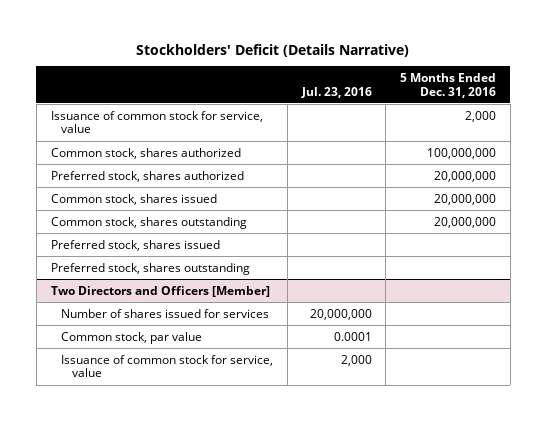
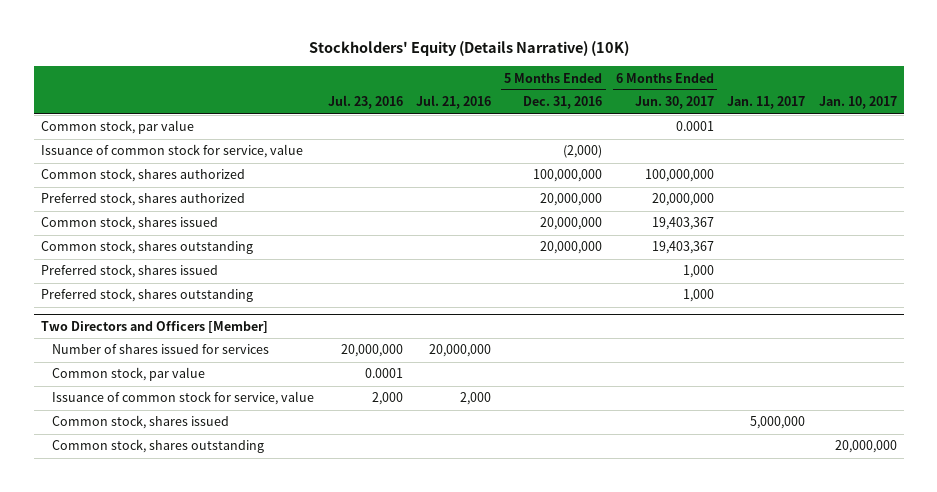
- Stockholders' Deficit (Details Narrative)
+ Stockholders' Equity (Details Narrative) (10K)
- | Jul. 23, 2016 | 5 Months Ended Dec. 31, 2016
+ | Jul. 23, 2016 | Jul. 21, 2016 | 5 Months Ended Dec. 31, 2016 | 6 Months Ended Jun. 30, 2017 | Jan. 11, 2017 | Jan. 10, 2017
- Issuance of common stock for service, value | | 2,000
+ Common stock, par value | | | | 0.0001 | |
+ Issuance of common stock for service, value | | | (2,000) | | |
@ Two Directors and Officers [Member]
+ Common stock, shares issued | | | | | 5,000,000 |
+ Common stock, shares outstanding | | | | | | 20,000,000

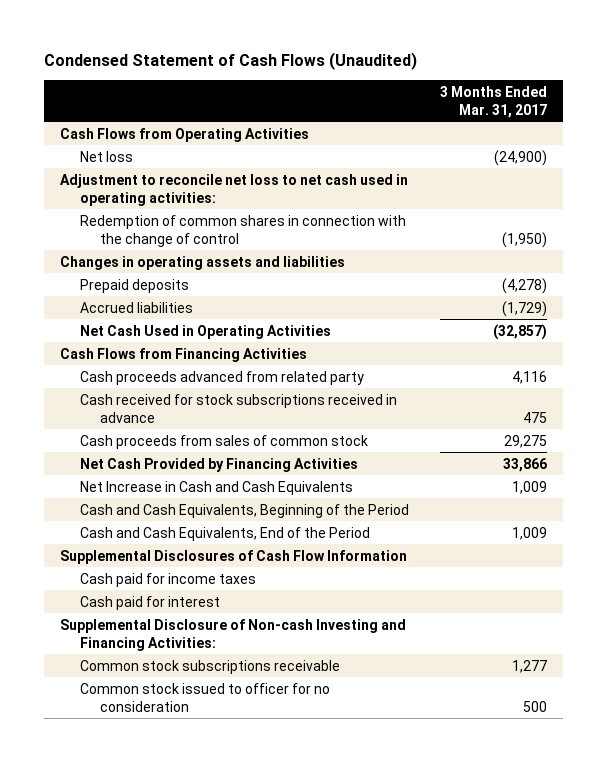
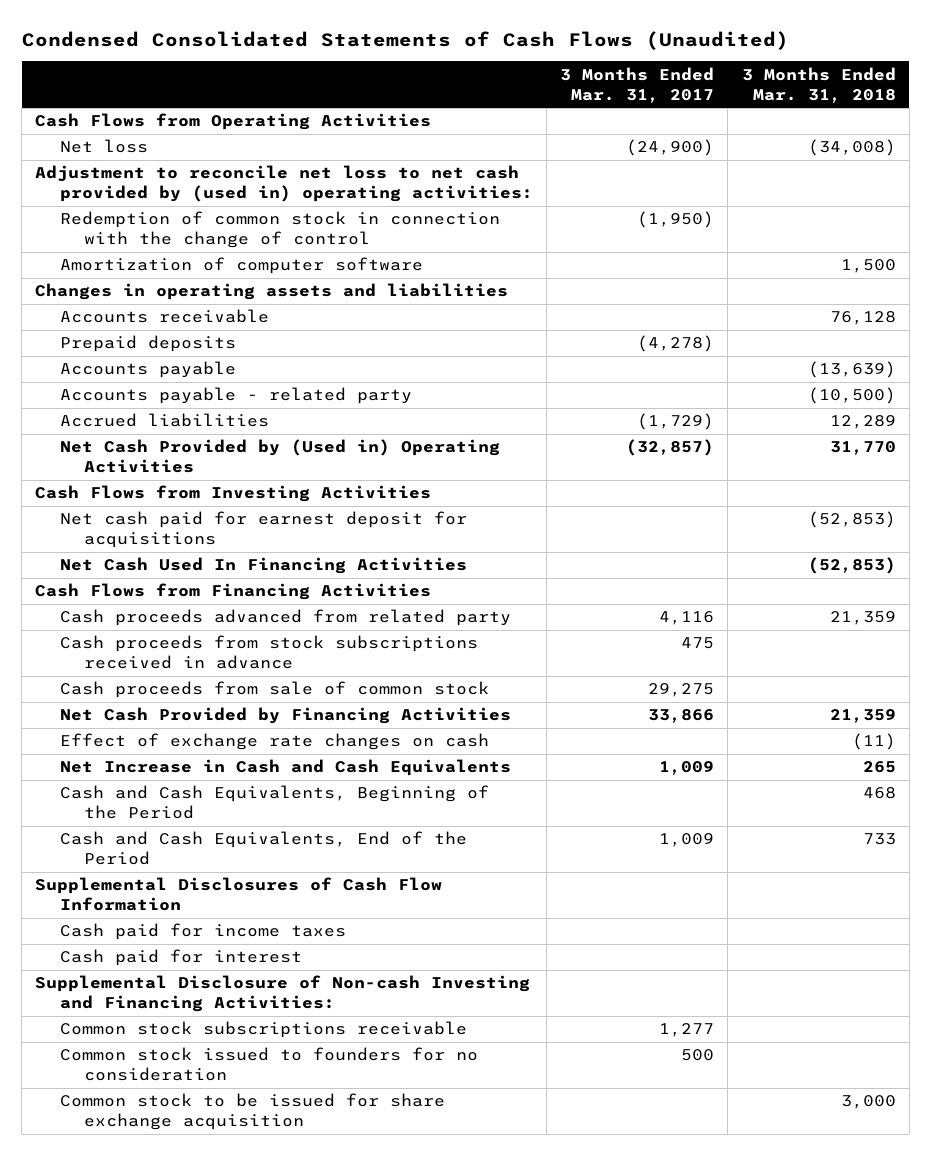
- Condensed Statement of Cash Flows (Unaudited)
+ Condensed Consolidated Statements of Cash Flows (Unaudited)
- | 3 Months Ended Mar. 31, 2017
+ | 3 Months Ended Mar. 31, 2017 | 3 Months Ended Mar. 31, 2018
- Adjustment to reconcile net loss to net cash used in operating activities:
- Redemption of common shares in connection with the change of control | (1,950)
+ Adjustment to reconcile net loss to net cash provided by (used in) operating activities:
+ Redemption of common stock in connection with the change of control | (1,950) |
+ Amortization of computer software | | 1,500
+ Accounts receivable | | 76,128
+ Accounts payable | | (13,639)
+ Accounts payable - related party | | (10,500)
- Net Cash Used in Operating Activities | (32,857)
+ Net Cash Provided by (Used in) Operating Activities | (32,857) | 31,770
+ Cash Flows from Investing Activities
+ Net cash paid for earnest deposit for acquisitions | | (52,853)
+ Net Cash Used In Financing Activities | | (52,853)
- Cash received for stock subscriptions received in advance | 475
- Cash proceeds from sales of common stock | 29,275
+ Cash proceeds from stock subscriptions received in advance | 475 |
+ Cash proceeds from sale of common stock | 29,275 |
+ Effect of exchange rate changes on cash | | (11)
- Common stock issued to officer for no consideration | 500
+ Common stock issued to founders for no consideration | 500 |
+ Common stock to be issued for share exchange acquisition | | 3,000

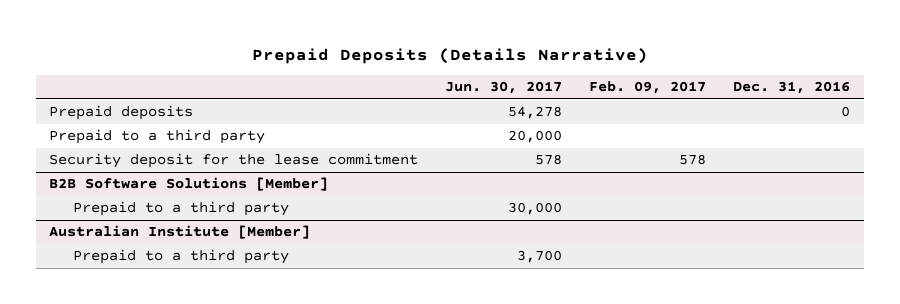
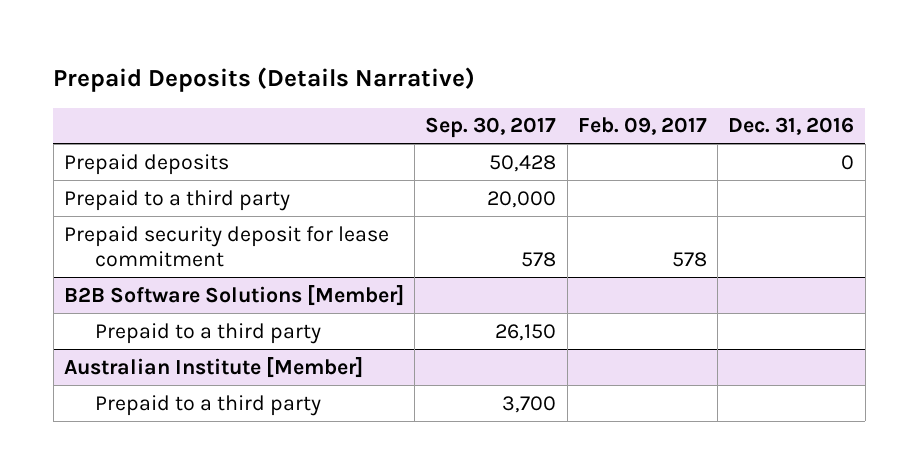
- | Jun. 30, 2017 | Feb. 09, 2017 | Dec. 31, 2016
+ | Sep. 30, 2017 | Feb. 09, 2017 | Dec. 31, 2016
- Security deposit for the lease commitment | 578 | 578 |
+ Prepaid security deposit for lease commitment | 578 | 578 |

